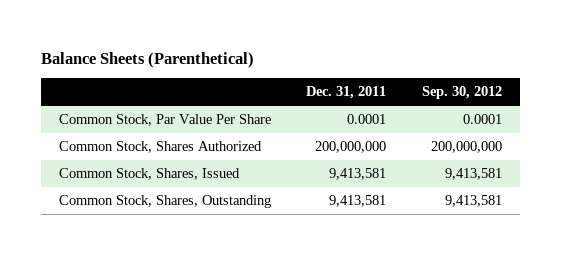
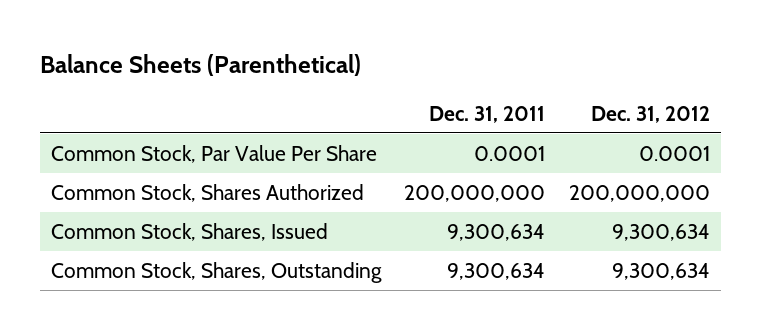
- | Dec. 31, 2011 | Sep. 30, 2012
+ | Dec. 31, 2011 | Dec. 31, 2012
- Common Stock, Shares, Issued | 9,413,581 | 9,413,581
- Common Stock, Shares, Outstanding | 9,413,581 | 9,413,581
+ Common Stock, Shares, Issued | 9,300,634 | 9,300,634
+ Common Stock, Shares, Outstanding | 9,300,634 | 9,300,634

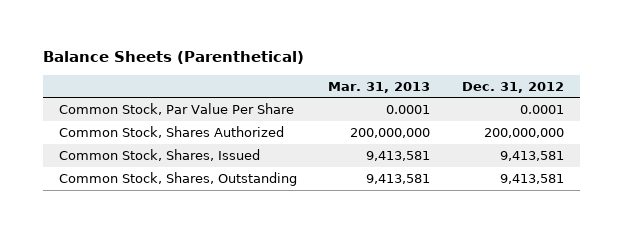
- | Dec. 31, 2011 | Dec. 31, 2012
+ | Mar. 31, 2013 | Dec. 31, 2012
- Common Stock, Shares, Issued | 9,300,634 | 9,300,634
- Common Stock, Shares, Outstanding | 9,300,634 | 9,300,634
+ Common Stock, Shares, Issued | 9,413,581 | 9,413,581
+ Common Stock, Shares, Outstanding | 9,413,581 | 9,413,581

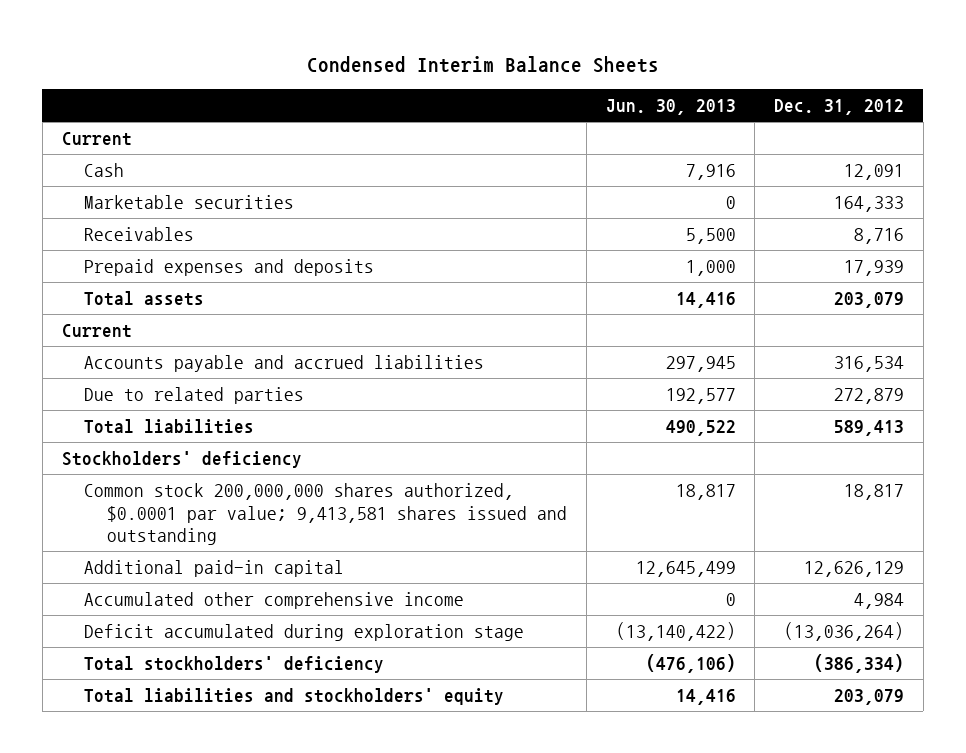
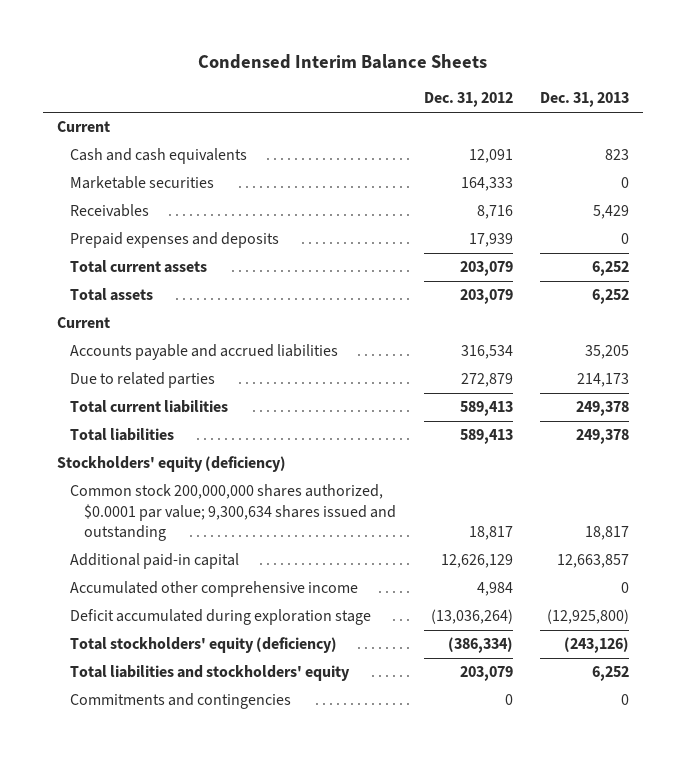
- | Jun. 30, 2013 | Dec. 31, 2012
+ | Dec. 31, 2012 | Dec. 31, 2013
- Cash | 7,916 | 12,091
+ Cash and cash equivalents | 12,091 | 823
+ Total current assets | 203,079 | 6,252
+ Total current liabilities | 589,413 | 249,378
- Stockholders' deficiency
- Common stock 200,000,000 shares authorized, $0.0001 par value; 9,413,581 shares issued and outstanding | 18,817 | 18,817
+ Stockholders' equity (deficiency)
+ Common stock 200,000,000 shares authorized, $0.0001 par value; 9,300,634 shares issued and outstanding | 18,817 | 18,817
- Total stockholders' deficiency | (476,106) | (386,334)
+ Total stockholders' equity (deficiency) | (386,334) | (243,126)
+ Commitments and contingencies | 0 | 0

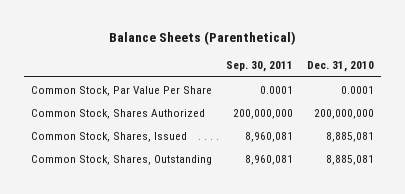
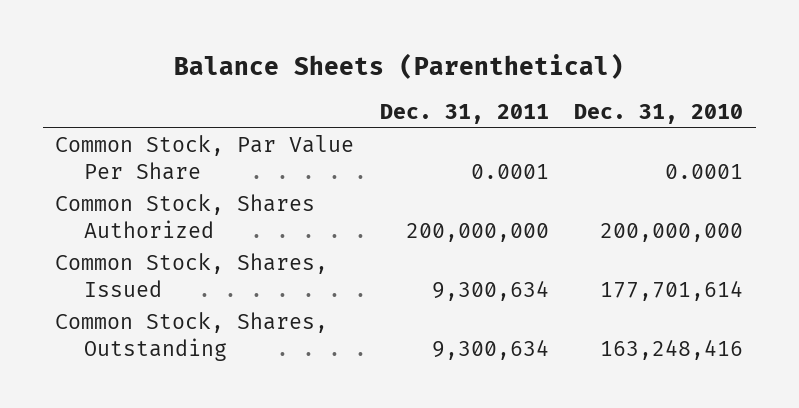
- | Sep. 30, 2011 | Dec. 31, 2010
+ | Dec. 31, 2011 | Dec. 31, 2010
- Common Stock, Shares, Issued | 8,960,081 | 8,885,081
- Common Stock, Shares, Outstanding | 8,960,081 | 8,885,081
+ Common Stock, Shares, Issued | 9,300,634 | 177,701,614
+ Common Stock, Shares, Outstanding | 9,300,634 | 163,248,416

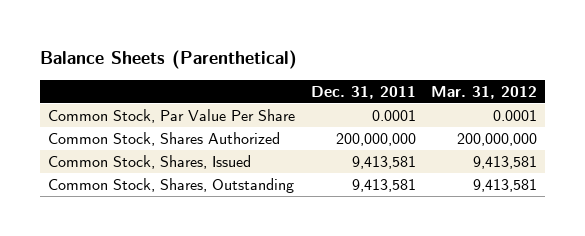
- | Dec. 31, 2011 | Dec. 31, 2010
+ | Dec. 31, 2011 | Mar. 31, 2012
- Common Stock, Shares, Issued | 9,300,634 | 177,701,614
- Common Stock, Shares, Outstanding | 9,300,634 | 163,248,416
+ Common Stock, Shares, Issued | 9,413,581 | 9,413,581
+ Common Stock, Shares, Outstanding | 9,413,581 | 9,413,581

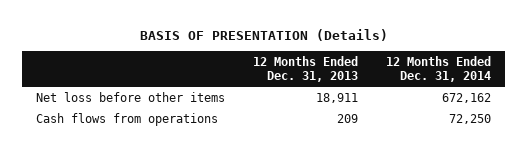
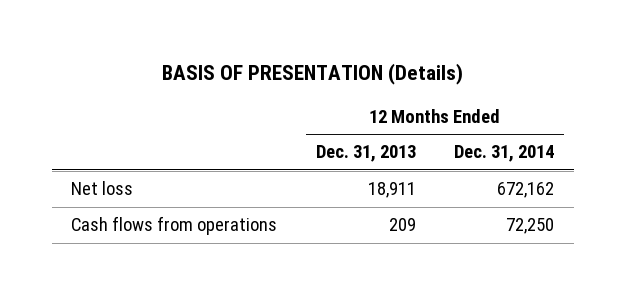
- Net loss before other items | 18,911 | 672,162
+ Net loss | 18,911 | 672,162

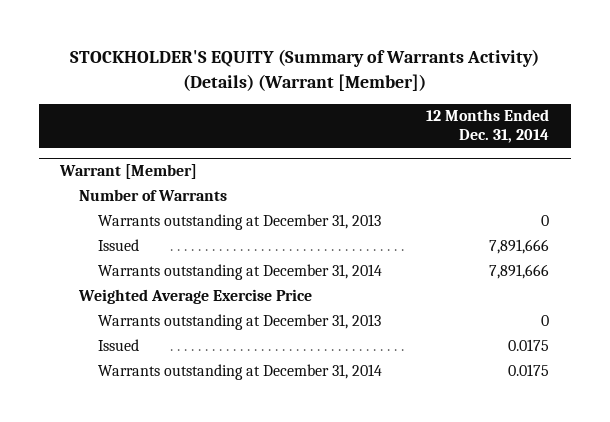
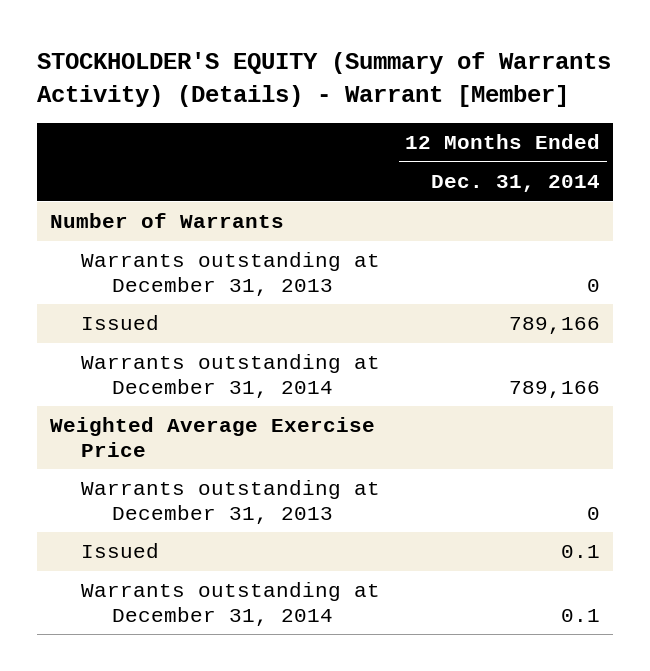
- STOCKHOLDER'S EQUITY (Summary of Warrants Activity) (Details) (Warrant [Member])
+ STOCKHOLDER'S EQUITY (Summary of Warrants Activity) (Details) - Warrant [Member]
- Warrant [Member]
- Issued | 7,891,666
- Warrants outstanding at December 31, 2014 | 7,891,666
+ Issued | 789,166
+ Warrants outstanding at December 31, 2014 | 789,166
- Issued | 0.0175
- Warrants outstanding at December 31, 2014 | 0.0175
+ Issued | 0.1
+ Warrants outstanding at December 31, 2014 | 0.1

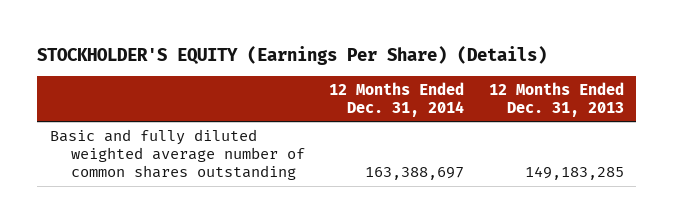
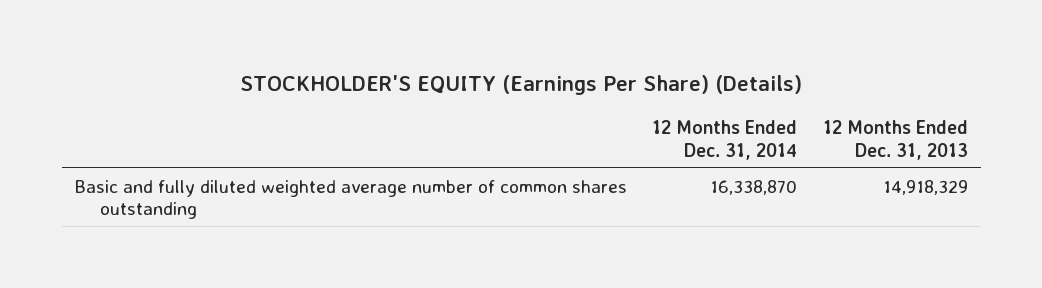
- Basic and fully diluted weighted average number of common shares outstanding | 163,388,697 | 149,183,285
+ Basic and fully diluted weighted average number of common shares outstanding | 16,338,870 | 14,918,329

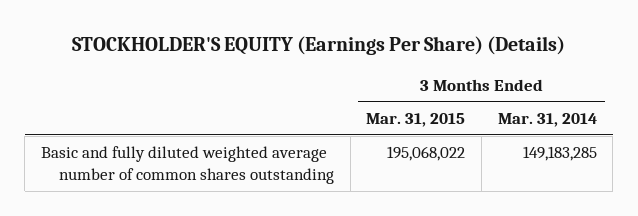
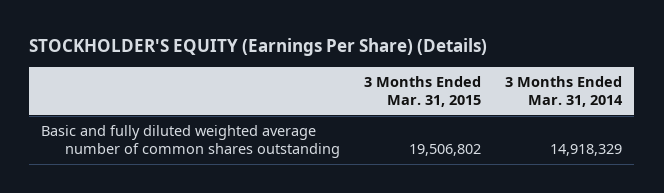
- Basic and fully diluted weighted average number of common shares outstanding | 195,068,022 | 149,183,285
+ Basic and fully diluted weighted average number of common shares outstanding | 19,506,802 | 14,918,329

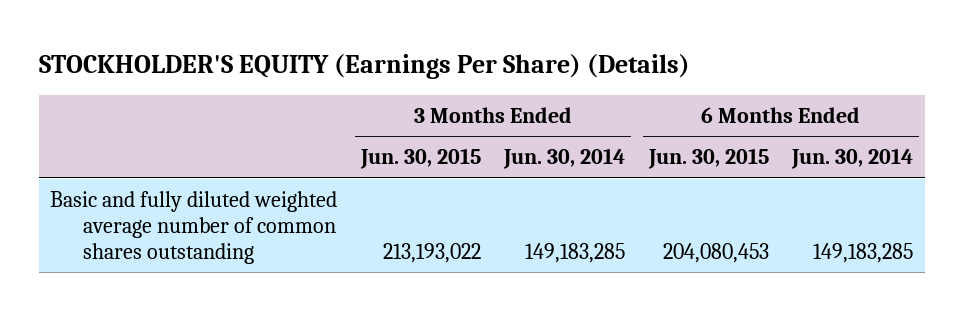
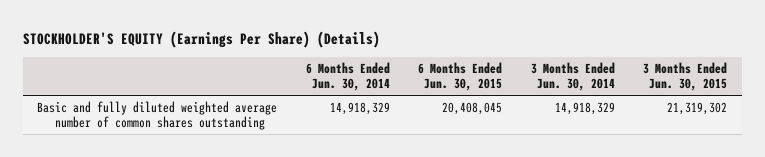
- | 3 Months Ended Jun. 30, 2015 | 3 Months Ended Jun. 30, 2014 | 6 Months Ended Jun. 30, 2015 | 6 Months Ended Jun. 30, 2014
+ | 6 Months Ended Jun. 30, 2014 | 6 Months Ended Jun. 30, 2015 | 3 Months Ended Jun. 30, 2014 | 3 Months Ended Jun. 30, 2015
- Basic and fully diluted weighted average number of common shares outstanding | 213,193,022 | 149,183,285 | 204,080,453 | 149,183,285
+ Basic and fully diluted weighted average number of common shares outstanding | 14,918,329 | 20,408,045 | 14,918,329 | 21,319,302

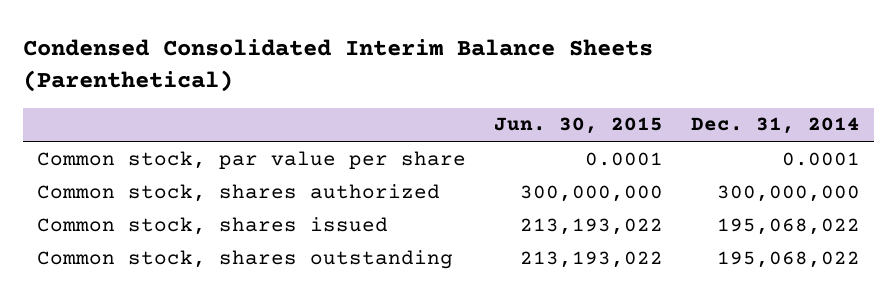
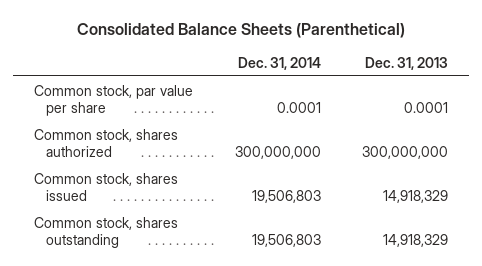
- Condensed Consolidated Interim Balance Sheets (Parenthetical)
+ Consolidated Balance Sheets (Parenthetical)
- | Jun. 30, 2015 | Dec. 31, 2014
+ | Dec. 31, 2014 | Dec. 31, 2013
- Common stock, shares issued | 213,193,022 | 195,068,022
- Common stock, shares outstanding | 213,193,022 | 195,068,022
+ Common stock, shares issued | 19,506,803 | 14,918,329
+ Common stock, shares outstanding | 19,506,803 | 14,918,329

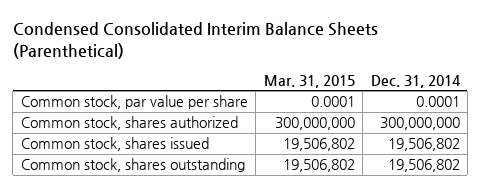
- Consolidated Balance Sheets (Parenthetical)
+ Condensed Consolidated Interim Balance Sheets (Parenthetical)
- | Dec. 31, 2014 | Dec. 31, 2013
+ | Mar. 31, 2015 | Dec. 31, 2014
- Common stock, shares issued | 19,506,803 | 14,918,329
- Common stock, shares outstanding | 19,506,803 | 14,918,329
+ Common stock, shares issued | 19,506,802 | 19,506,802
+ Common stock, shares outstanding | 19,506,802 | 19,506,802

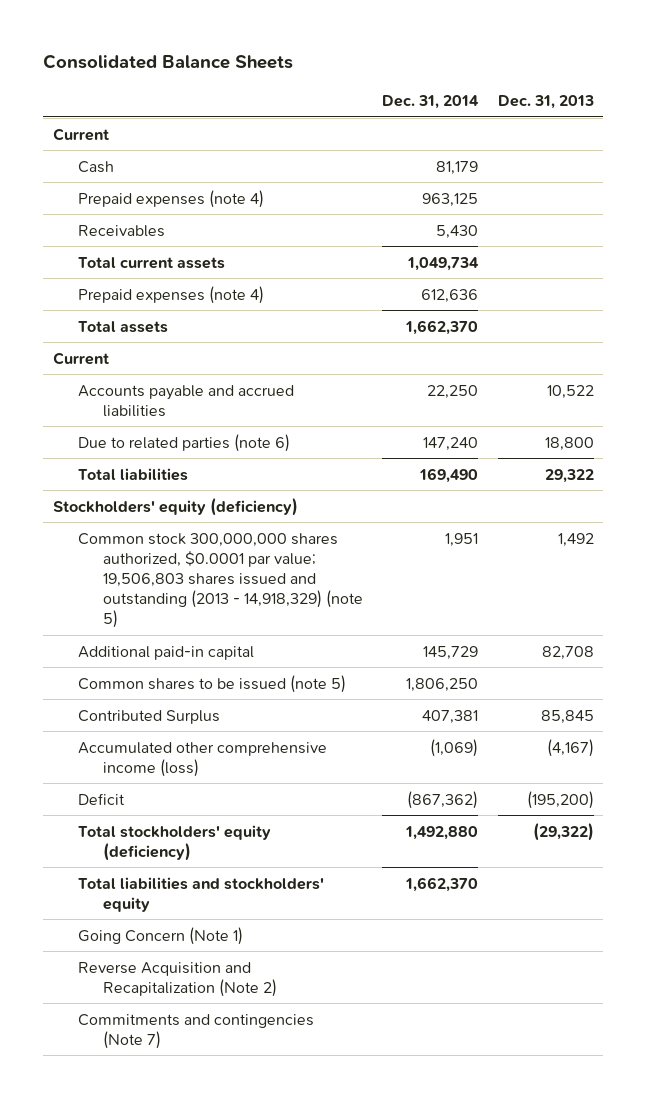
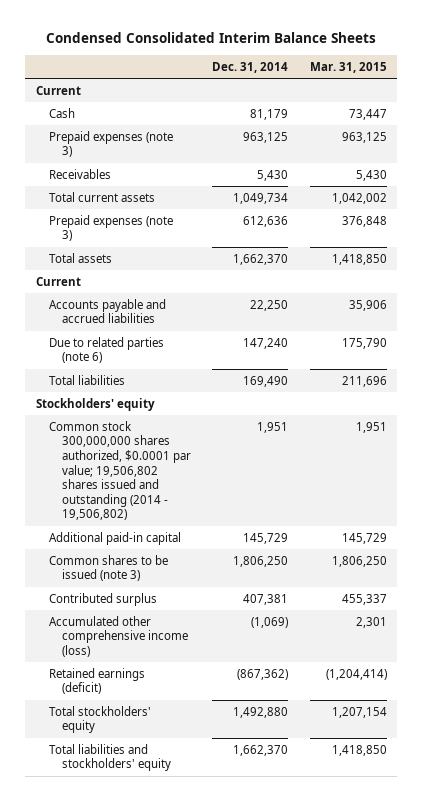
- Consolidated Balance Sheets
+ Condensed Consolidated Interim Balance Sheets
- | Dec. 31, 2014 | Dec. 31, 2013
+ | Dec. 31, 2014 | Mar. 31, 2015
- Prepaid expenses (note 4) | 963,125 |
+ Prepaid expenses (note 3) | 963,125 | 963,125
- Prepaid expenses (note 4) | 612,636 |
+ Prepaid expenses (note 3) | 612,636 | 376,848
- Stockholders' equity (deficiency)
- Common stock 300,000,000 shares authorized, $0.0001 par value; 19,506,803 shares issued and outstanding (2013 - 14,918,329) (note 5) | 1,951 | 1,492
+ Stockholders' equity
+ Common stock 300,000,000 shares authorized, $0.0001 par value; 19,506,802 shares issued and outstanding (2014 - 19,506,802) | 1,951 | 1,951
- Common shares to be issued (note 5) | 1,806,250 |
- Contributed Surplus | 407,381 | 85,845
+ Common shares to be issued (note 3) | 1,806,250 | 1,806,250
+ Contributed surplus | 407,381 | 455,337
- Deficit | (867,362) | (195,200)
- Total stockholders' equity (deficiency) | 1,492,880 | (29,322)
+ Retained earnings (deficit) | (867,362) | (1,204,414)
+ Total stockholders' equity | 1,492,880 | 1,207,154
- Going Concern (Note 1)
- Reverse Acquisition and Recapitalization (Note 2)
- Commitments and contingencies (Note 7)

